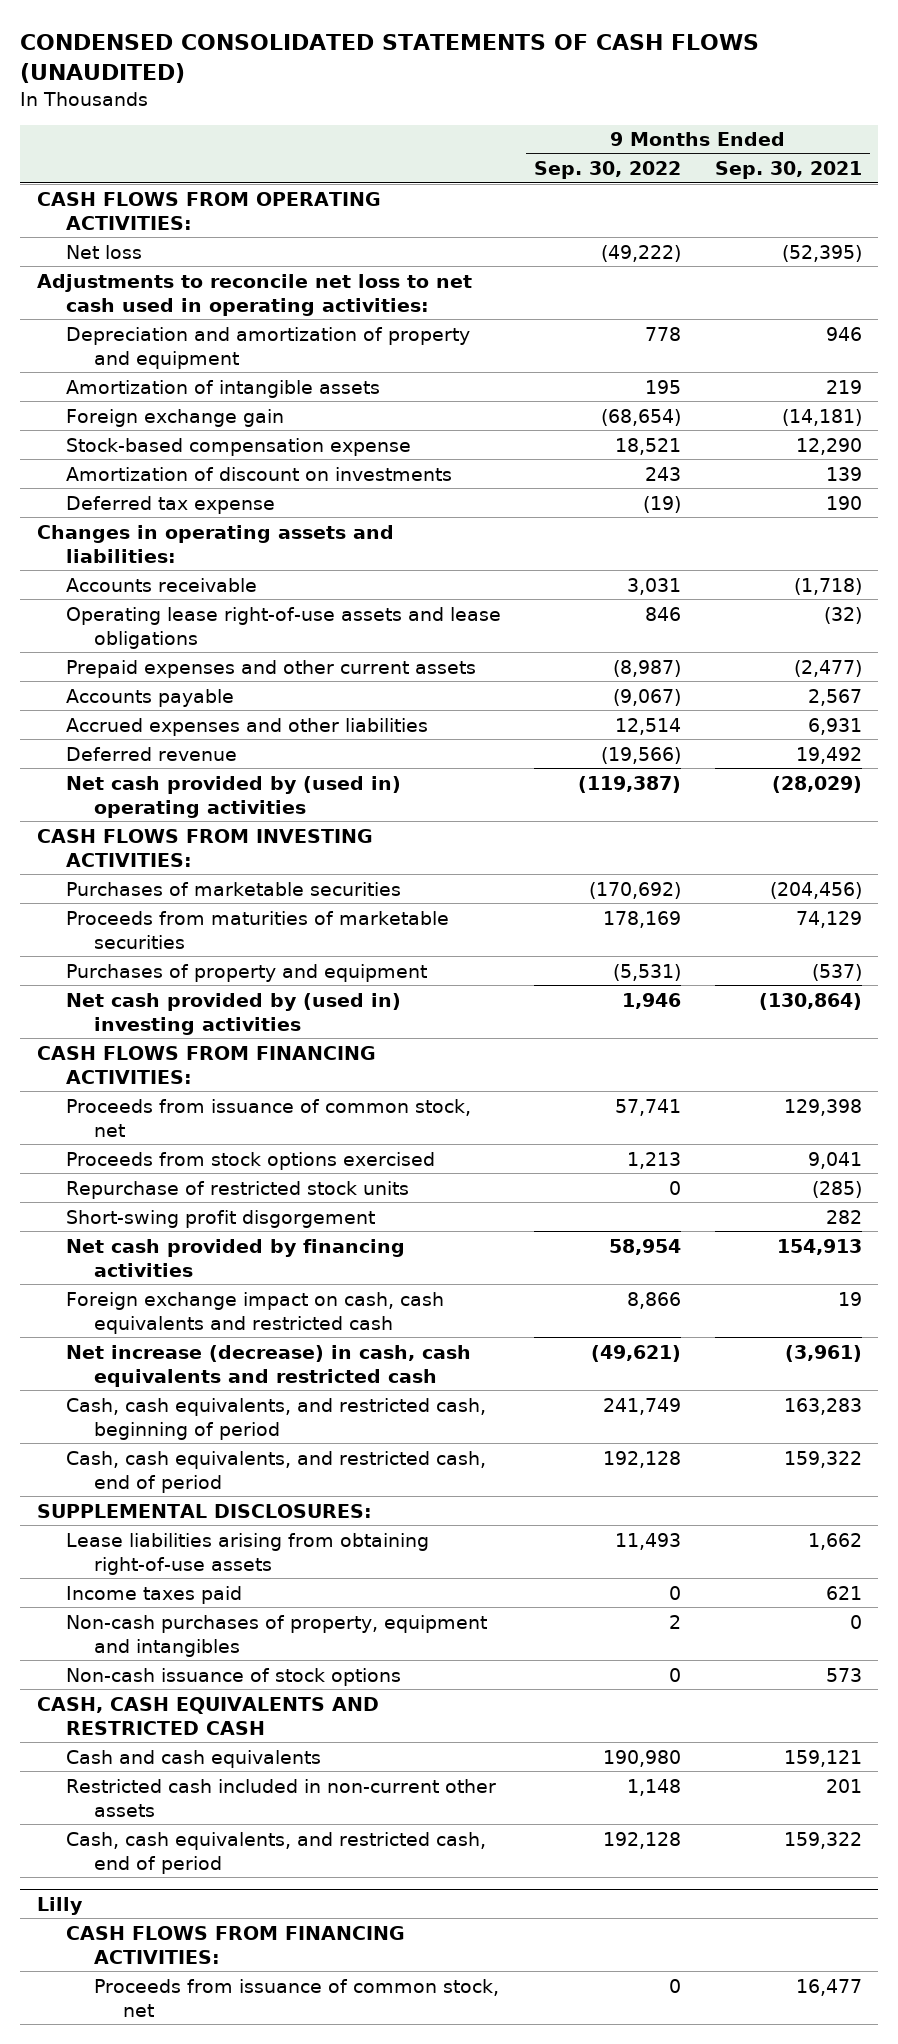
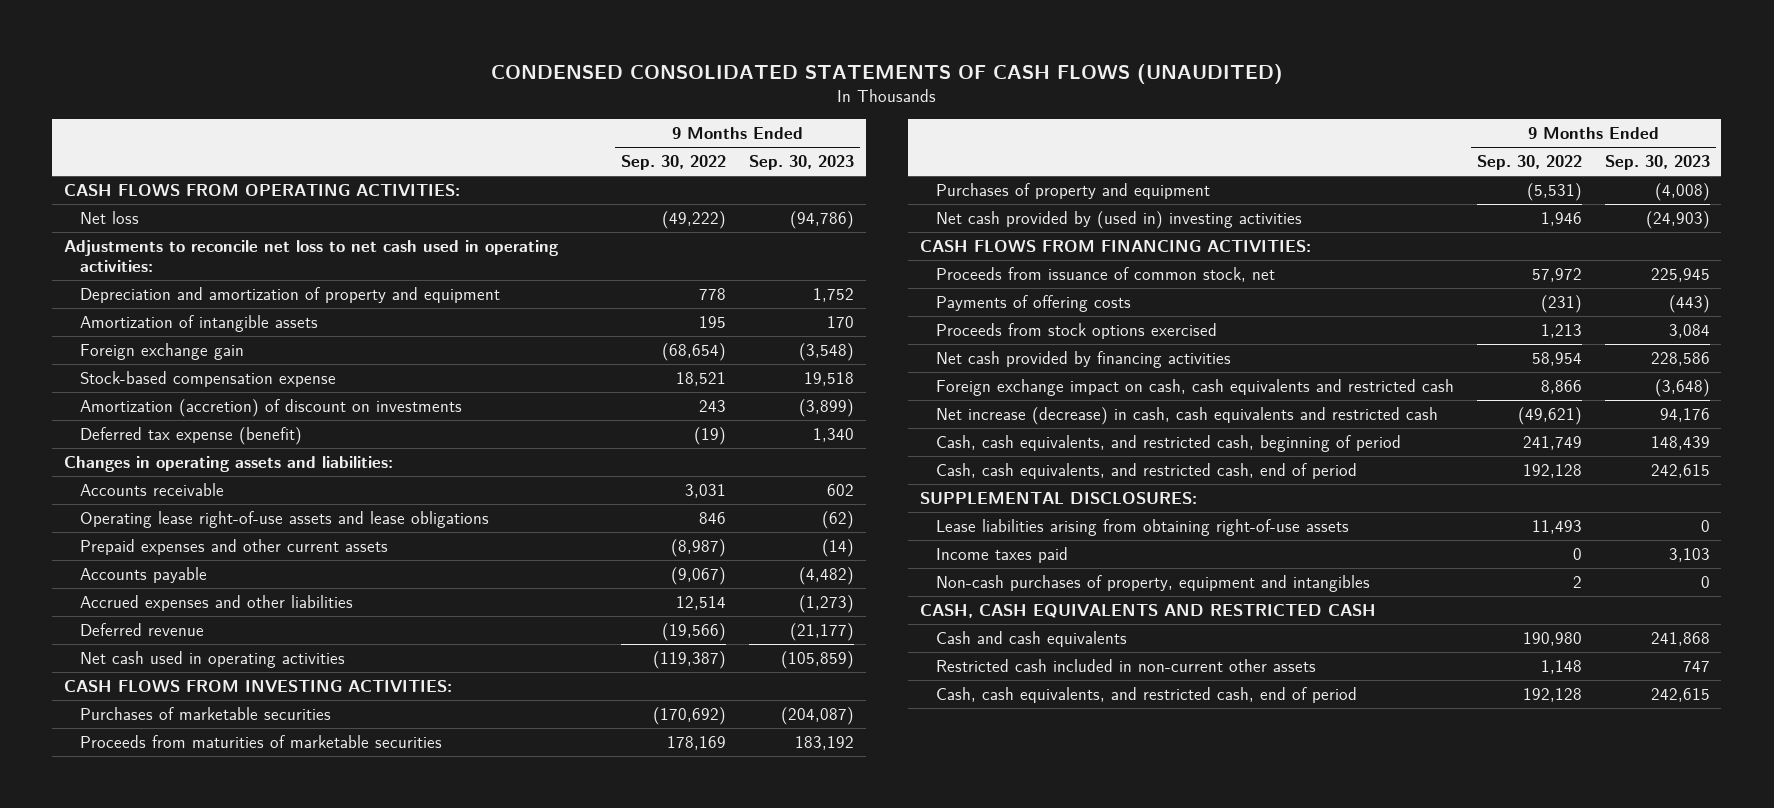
- | 9 Months Ended Sep. 30, 2022 | 9 Months Ended Sep. 30, 2021
+ | 9 Months Ended Sep. 30, 2022 | 9 Months Ended Sep. 30, 2023
- Amortization of discount on investments | 243 | 139
- Deferred tax expense | (19) | 190
+ Amortization (accretion) of discount on investments | 243 | (3,899)
+ Deferred tax expense (benefit) | (19) | 1,340
- Net cash provided by (used in) operating activities | (119,387) | (28,029)
+ Net cash used in operating activities | (119,387) | (105,859)
- Proceeds from issuance of common stock, net | 57,741 | 129,398
+ Proceeds from issuance of common stock, net | 57,972 | 225,945
+ Payments of offering costs | (231) | (443)
- Repurchase of restricted stock units | 0 | (285)
- Short-swing profit disgorgement | | 282
- Non-cash issuance of stock options | 0 | 573
- Lilly
- CASH FLOWS FROM FINANCING ACTIVITIES:
- Proceeds from issuance of common stock, net | 0 | 16,477

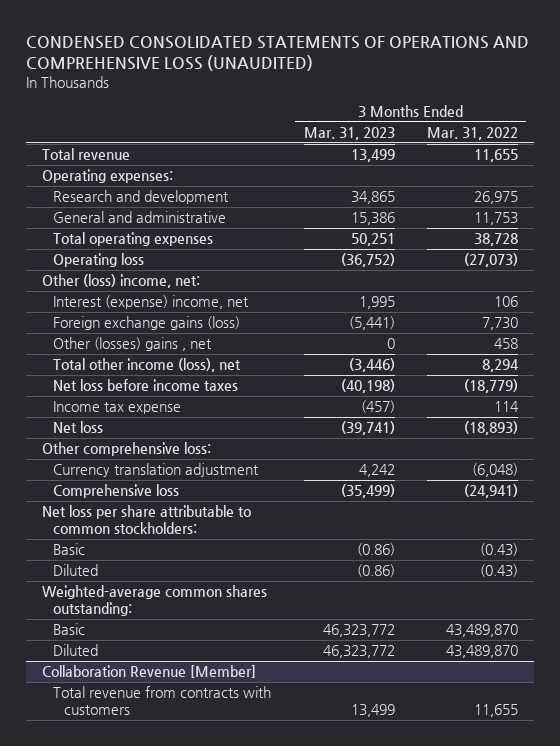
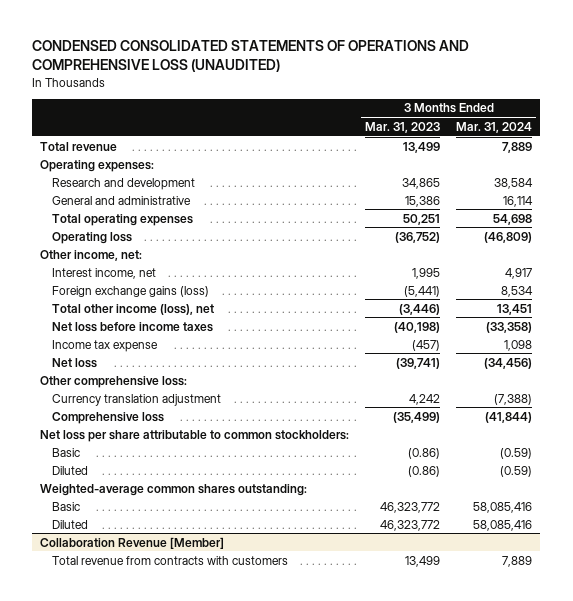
- | 3 Months Ended Mar. 31, 2023 | 3 Months Ended Mar. 31, 2022
+ | 3 Months Ended Mar. 31, 2023 | 3 Months Ended Mar. 31, 2024
- Other (loss) income, net:
- Interest (expense) income, net | 1,995 | 106
+ Other income, net:
+ Interest income, net | 1,995 | 4,917
- Other (losses) gains , net | 0 | 458

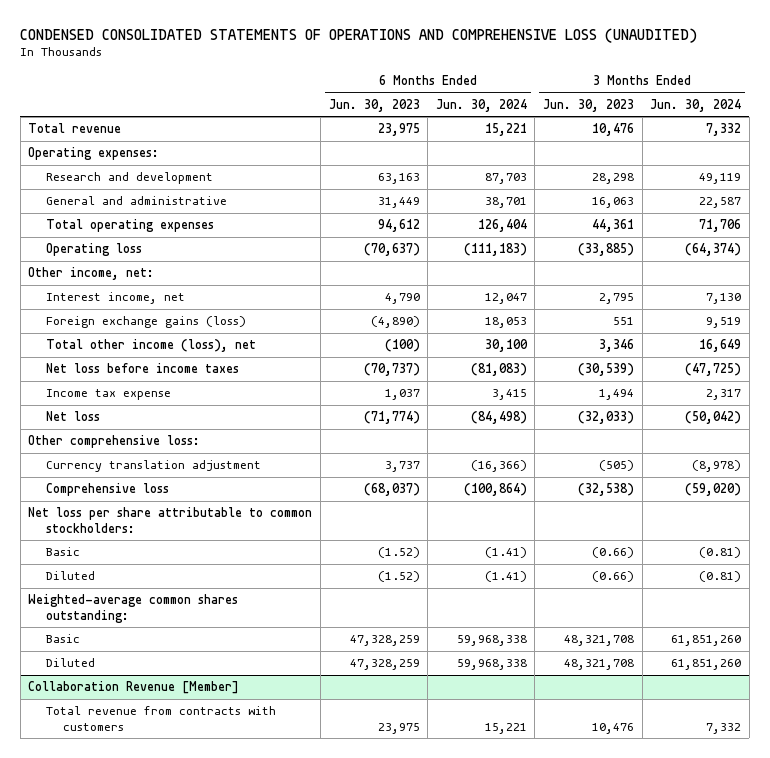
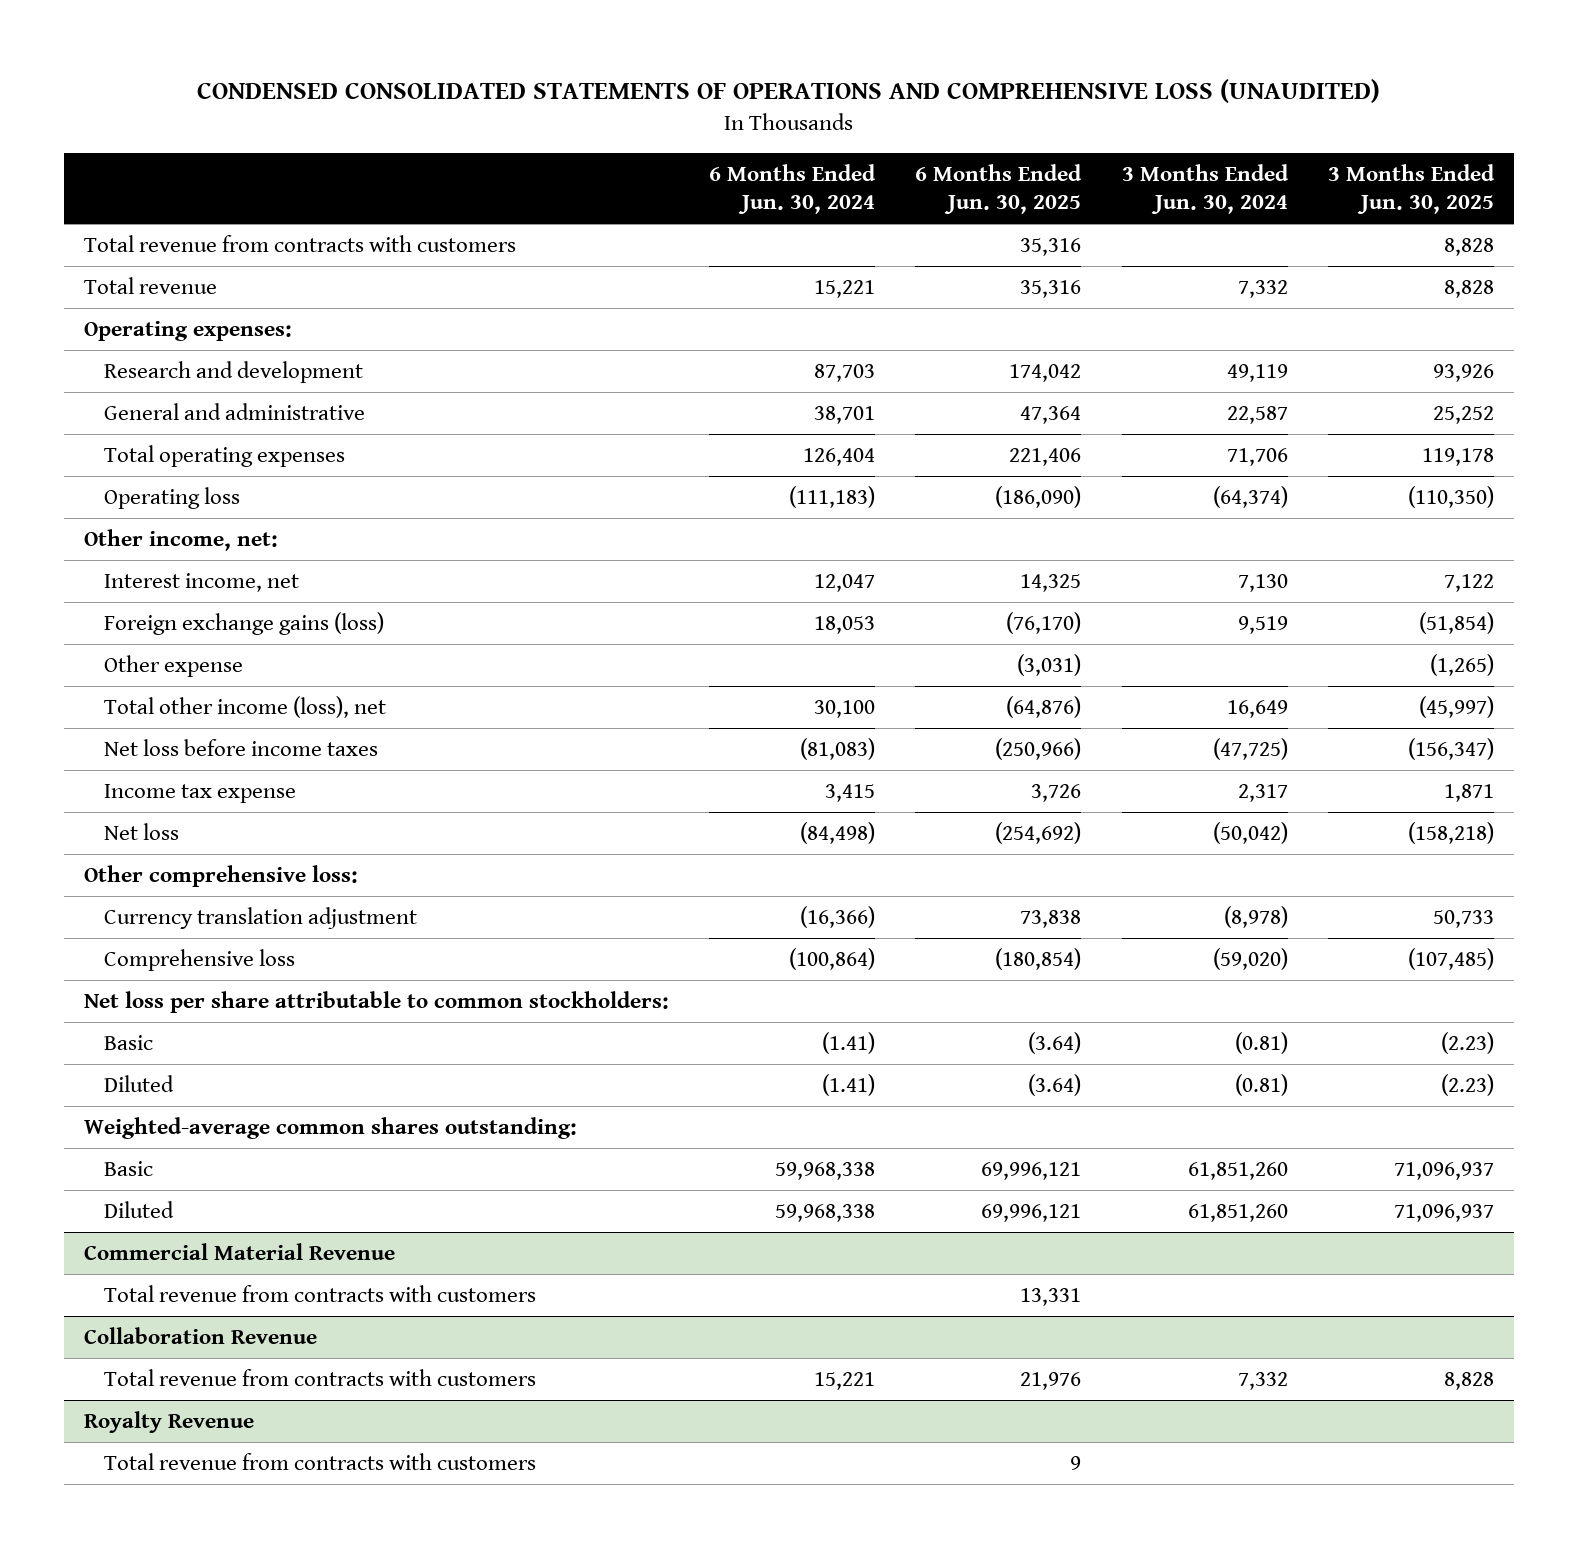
- | 6 Months Ended Jun. 30, 2023 | 6 Months Ended Jun. 30, 2024 | 3 Months Ended Jun. 30, 2023 | 3 Months Ended Jun. 30, 2024
+ | 6 Months Ended Jun. 30, 2024 | 6 Months Ended Jun. 30, 2025 | 3 Months Ended Jun. 30, 2024 | 3 Months Ended Jun. 30, 2025
+ Total revenue from contracts with customers | | 35,316 | | 8,828
+ Other expense | | (3,031) | | (1,265)
- Collaboration Revenue [Member]
+ Commercial Material Revenue
+ Total revenue from contracts with customers | | 13,331 | |
+ Collaboration Revenue
+ Royalty Revenue
+ Total revenue from contracts with customers | | 9 | |

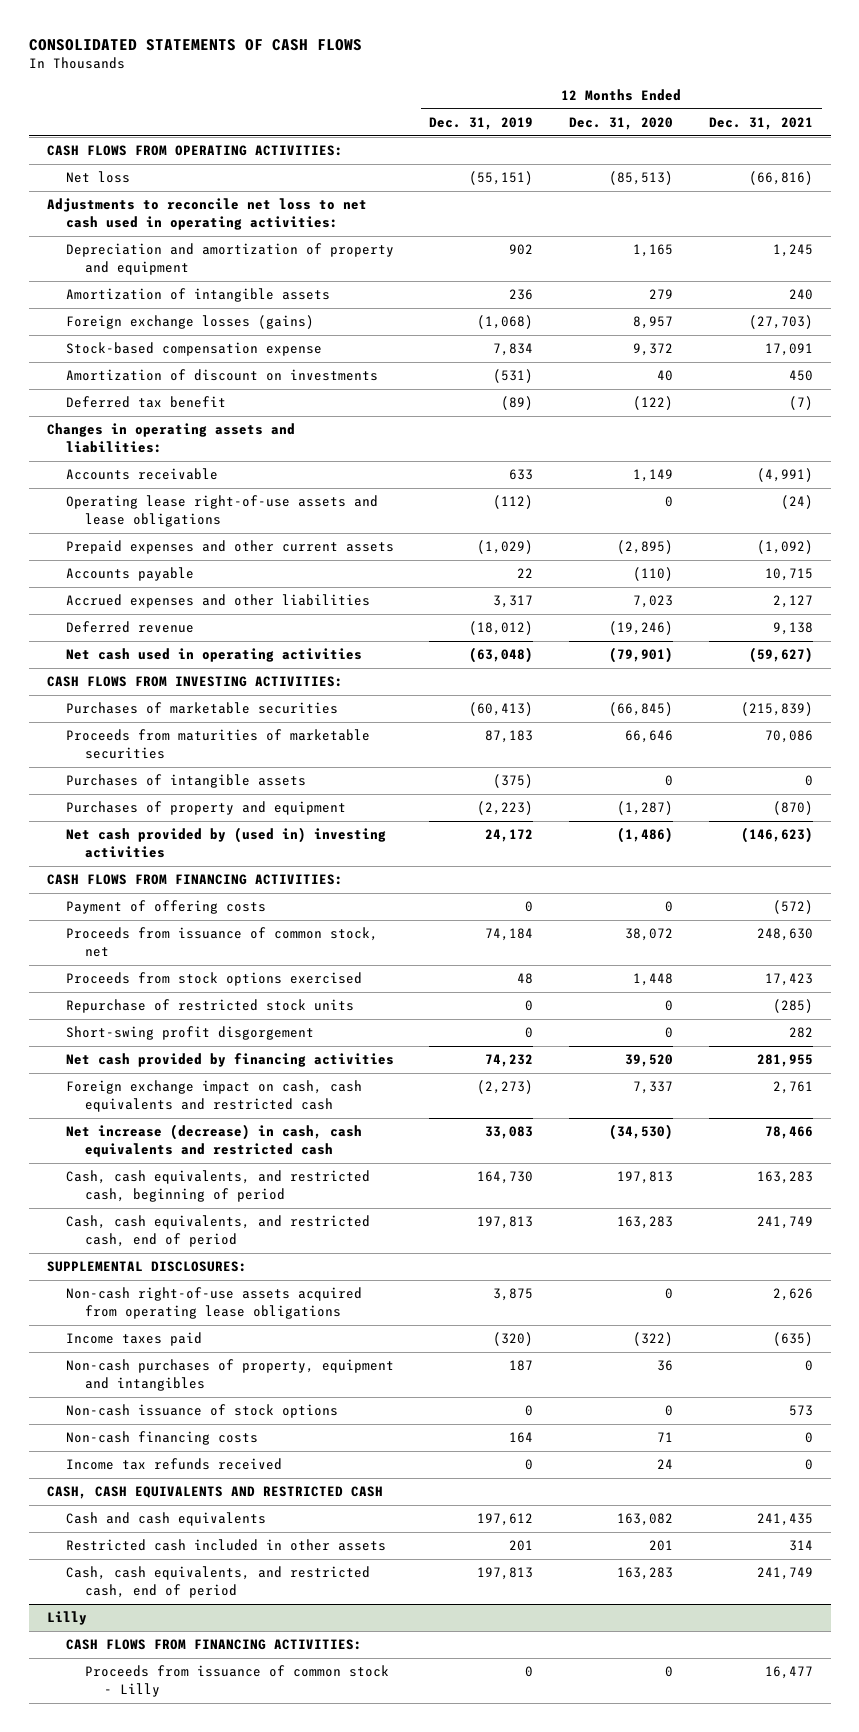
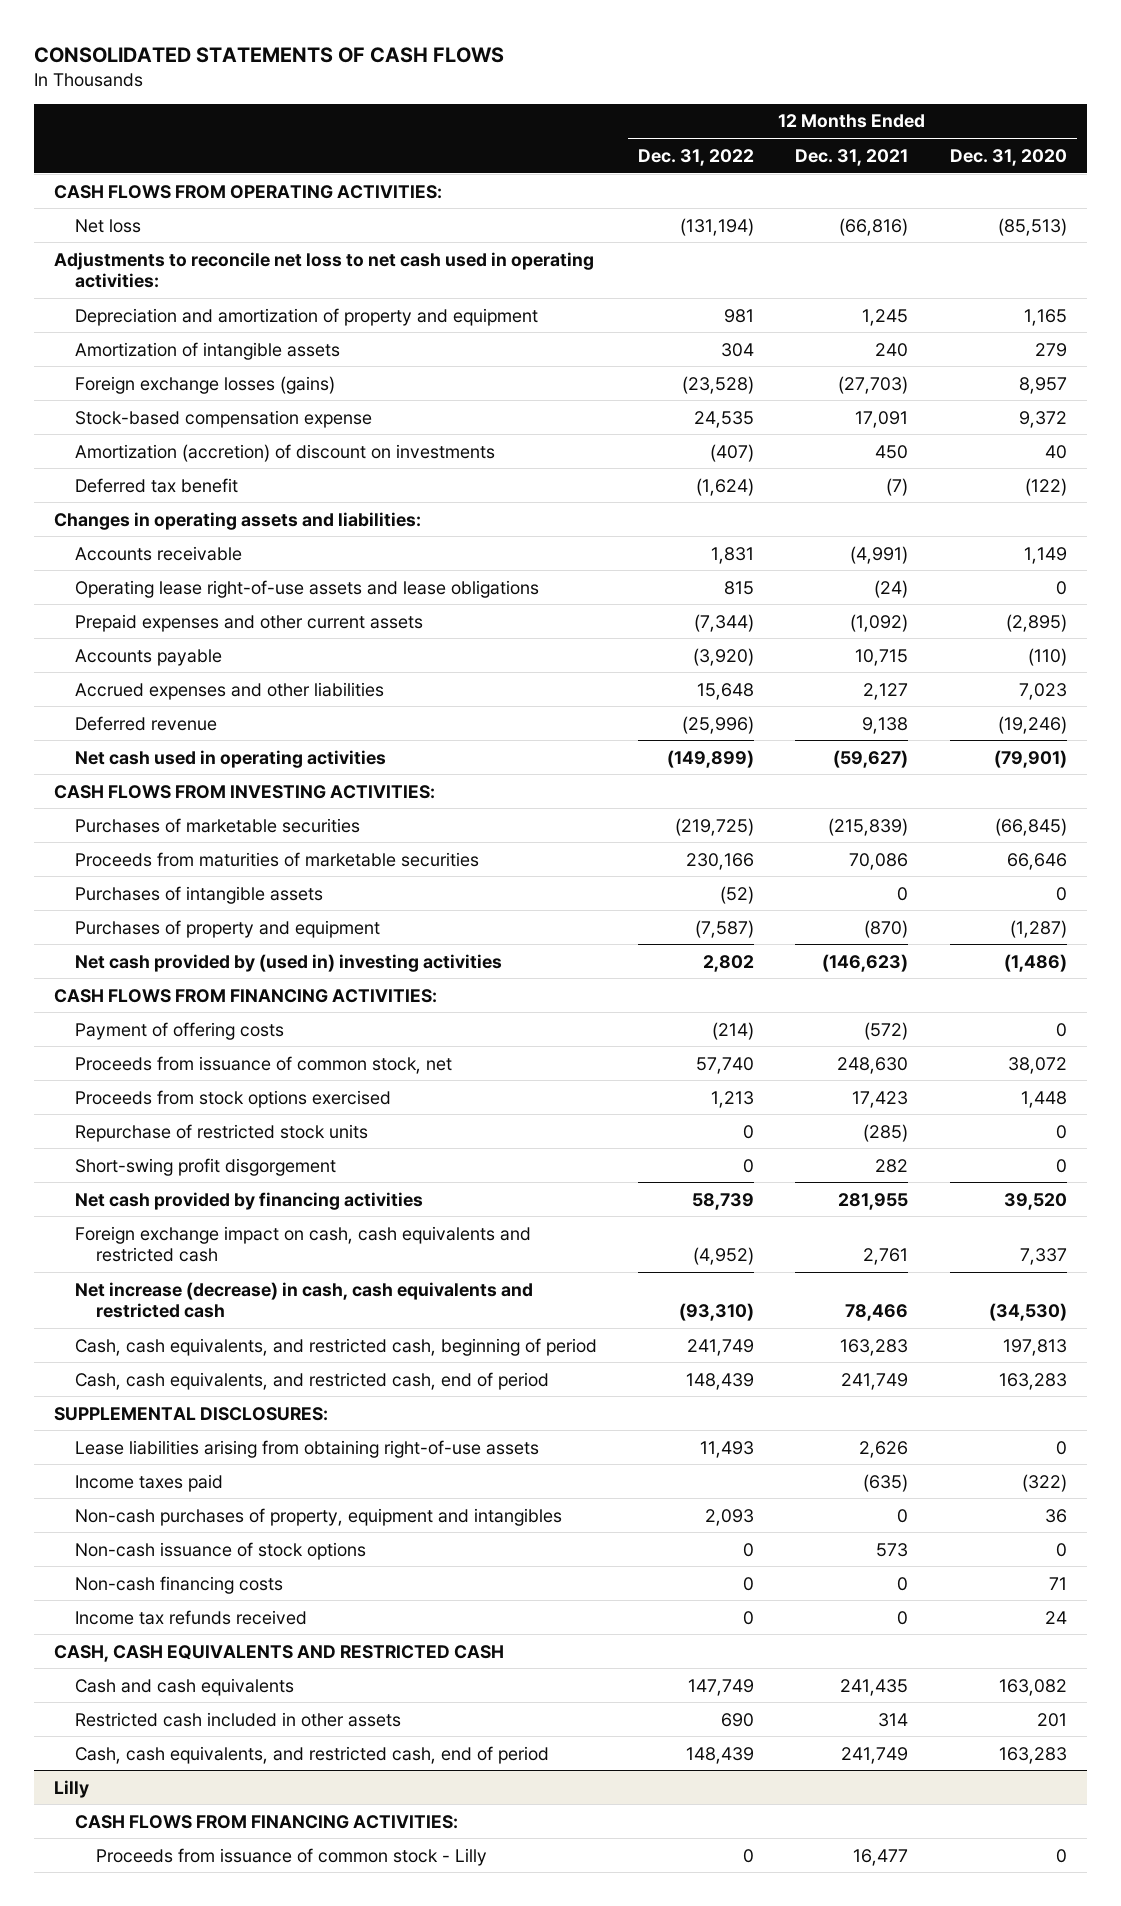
- | 12 Months Ended Dec. 31, 2019 | 12 Months Ended Dec. 31, 2020 | 12 Months Ended Dec. 31, 2021
+ | 12 Months Ended Dec. 31, 2022 | 12 Months Ended Dec. 31, 2021 | 12 Months Ended Dec. 31, 2020
- Amortization of discount on investments | (531) | 40 | 450
+ Amortization (accretion) of discount on investments | (407) | 450 | 40
- Non-cash right-of-use assets acquired from operating lease obligations | 3,875 | 0 | 2,626
+ Lease liabilities arising from obtaining right-of-use assets | 11,493 | 2,626 | 0

